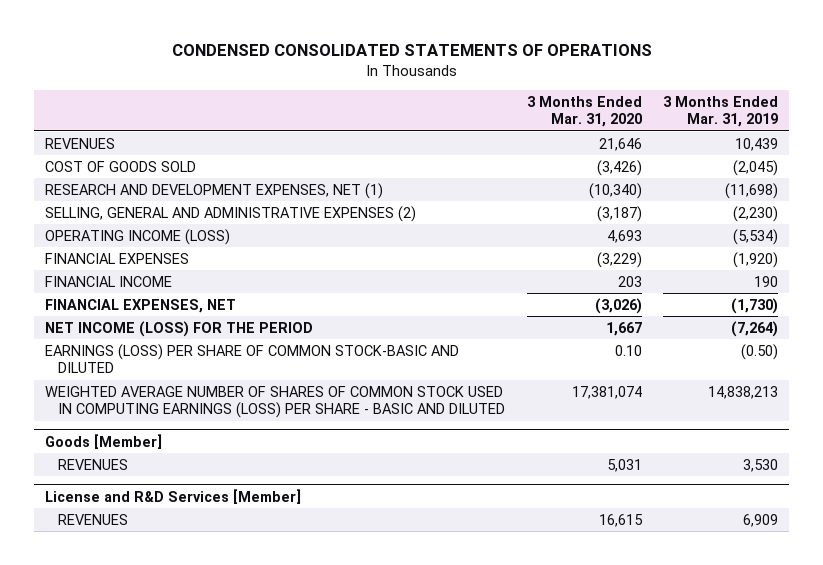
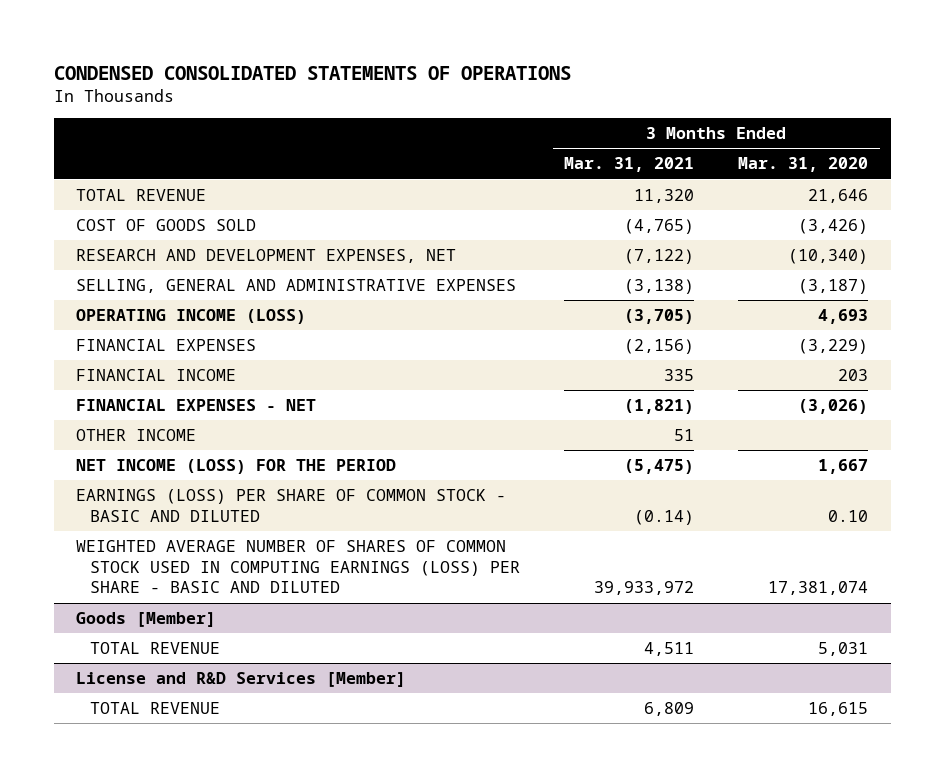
- | 3 Months Ended Mar. 31, 2020 | 3 Months Ended Mar. 31, 2019
+ | 3 Months Ended Mar. 31, 2021 | 3 Months Ended Mar. 31, 2020
- REVENUES | 21,646 | 10,439
+ TOTAL REVENUE | 11,320 | 21,646
- RESEARCH AND DEVELOPMENT EXPENSES, NET (1) | (10,340) | (11,698)
- SELLING, GENERAL AND ADMINISTRATIVE EXPENSES (2) | (3,187) | (2,230)
+ RESEARCH AND DEVELOPMENT EXPENSES, NET | (7,122) | (10,340)
+ SELLING, GENERAL AND ADMINISTRATIVE EXPENSES | (3,138) | (3,187)
- FINANCIAL EXPENSES, NET | (3,026) | (1,730)
+ FINANCIAL EXPENSES - NET | (1,821) | (3,026)
+ OTHER INCOME | 51 |
- EARNINGS (LOSS) PER SHARE OF COMMON STOCK-BASIC AND DILUTED | 0.10 | (0.50)
+ EARNINGS (LOSS) PER SHARE OF COMMON STOCK - BASIC AND DILUTED | (0.14) | 0.10
@ Goods [Member]
- REVENUES | 5,031 | 3,530
+ TOTAL REVENUE | 4,511 | 5,031
@ License and R&D Services [Member]
- REVENUES | 16,615 | 6,909
+ TOTAL REVENUE | 6,809 | 16,615

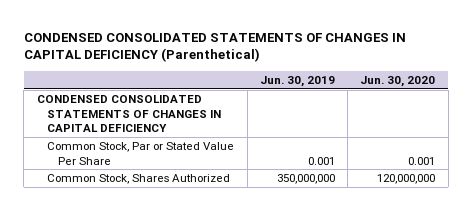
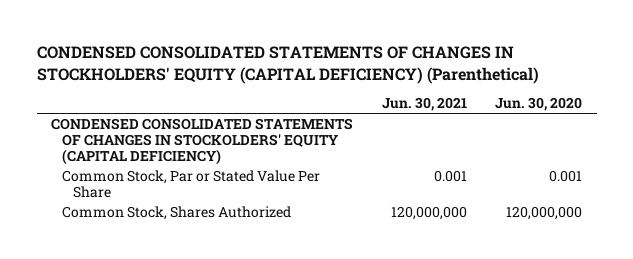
- CONDENSED CONSOLIDATED STATEMENTS OF CHANGES IN CAPITAL DEFICIENCY (Parenthetical)
+ CONDENSED CONSOLIDATED STATEMENTS OF CHANGES IN STOCKHOLDERS' EQUITY (CAPITAL DEFICIENCY) (Parenthetical)
- | Jun. 30, 2019 | Jun. 30, 2020
+ | Jun. 30, 2021 | Jun. 30, 2020
- CONDENSED CONSOLIDATED STATEMENTS OF CHANGES IN CAPITAL DEFICIENCY
+ CONDENSED CONSOLIDATED STATEMENTS OF CHANGES IN STOCKOLDERS' EQUITY (CAPITAL DEFICIENCY)

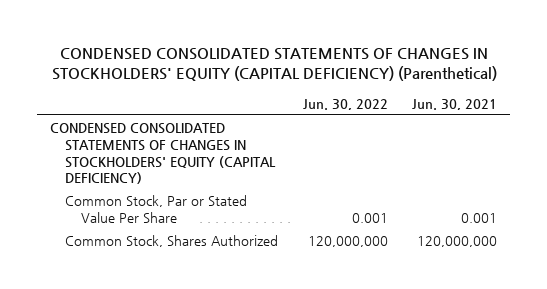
- | Jun. 30, 2021 | Jun. 30, 2020
+ | Jun. 30, 2022 | Jun. 30, 2021
- CONDENSED CONSOLIDATED STATEMENTS OF CHANGES IN STOCKOLDERS' EQUITY (CAPITAL DEFICIENCY)
+ CONDENSED CONSOLIDATED STATEMENTS OF CHANGES IN STOCKHOLDERS' EQUITY (CAPITAL DEFICIENCY)

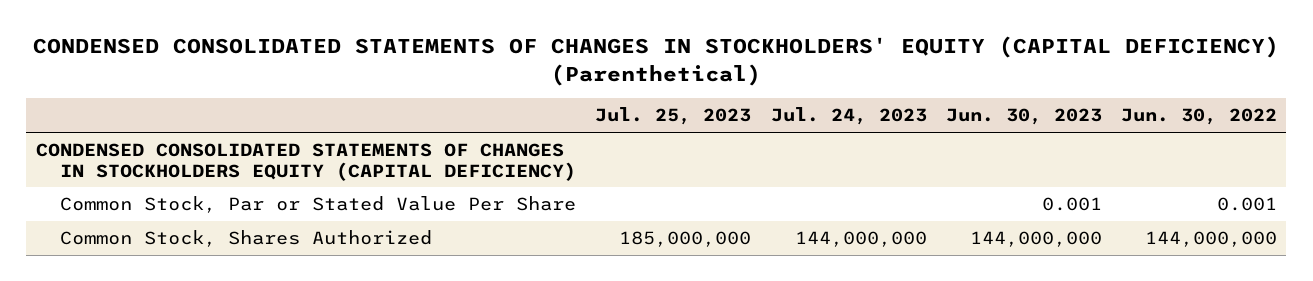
- | Jun. 30, 2022 | Jun. 30, 2021
+ | Jul. 25, 2023 | Jul. 24, 2023 | Jun. 30, 2023 | Jun. 30, 2022
- CONDENSED CONSOLIDATED STATEMENTS OF CHANGES IN STOCKHOLDERS' EQUITY (CAPITAL DEFICIENCY)
+ CONDENSED CONSOLIDATED STATEMENTS OF CHANGES IN STOCKHOLDERS EQUITY (CAPITAL DEFICIENCY)
- Common Stock, Shares Authorized | 120,000,000 | 120,000,000
+ Common Stock, Shares Authorized | 185,000,000 | 144,000,000 | 144,000,000 | 144,000,000

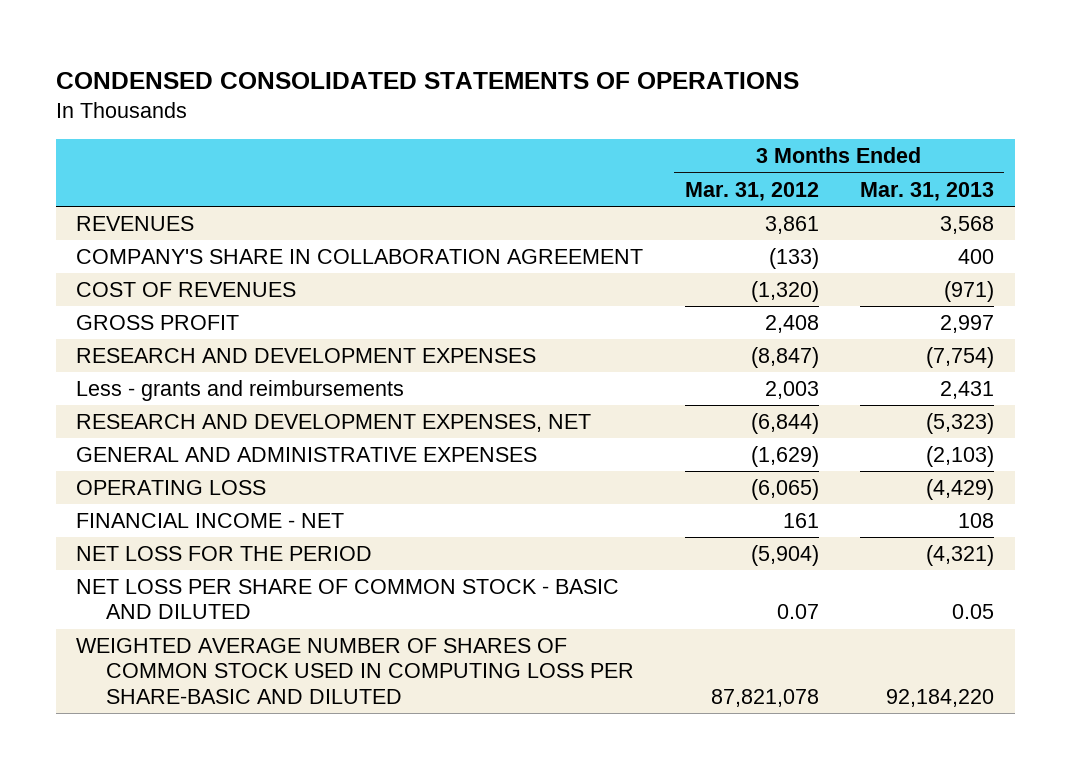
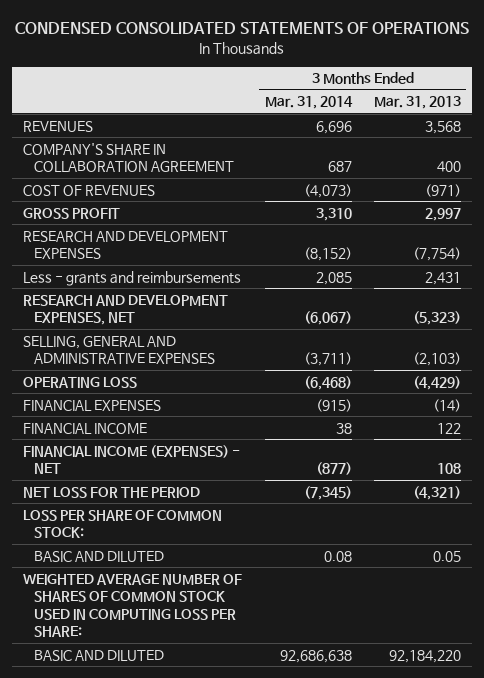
- | 3 Months Ended Mar. 31, 2012 | 3 Months Ended Mar. 31, 2013
+ | 3 Months Ended Mar. 31, 2014 | 3 Months Ended Mar. 31, 2013
- GENERAL AND ADMINISTRATIVE EXPENSES | (1,629) | (2,103)
+ SELLING, GENERAL AND ADMINISTRATIVE EXPENSES | (3,711) | (2,103)
- FINANCIAL INCOME - NET | 161 | 108
+ FINANCIAL EXPENSES | (915) | (14)
+ FINANCIAL INCOME | 38 | 122
+ FINANCIAL INCOME (EXPENSES) - NET | (877) | 108
- NET LOSS PER SHARE OF COMMON STOCK - BASIC AND DILUTED | 0.07 | 0.05
- WEIGHTED AVERAGE NUMBER OF SHARES OF COMMON STOCK USED IN COMPUTING LOSS PER SHARE-BASIC AND DILUTED | 87,821,078 | 92,184,220
+ LOSS PER SHARE OF COMMON STOCK:
+ BASIC AND DILUTED | 0.08 | 0.05
+ WEIGHTED AVERAGE NUMBER OF SHARES OF COMMON STOCK USED IN COMPUTING LOSS PER SHARE:
+ BASIC AND DILUTED | 92,686,638 | 92,184,220

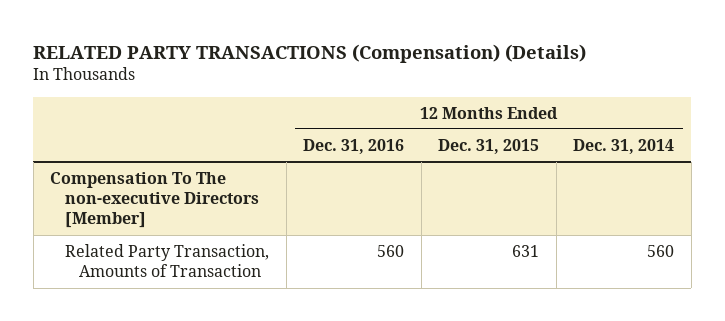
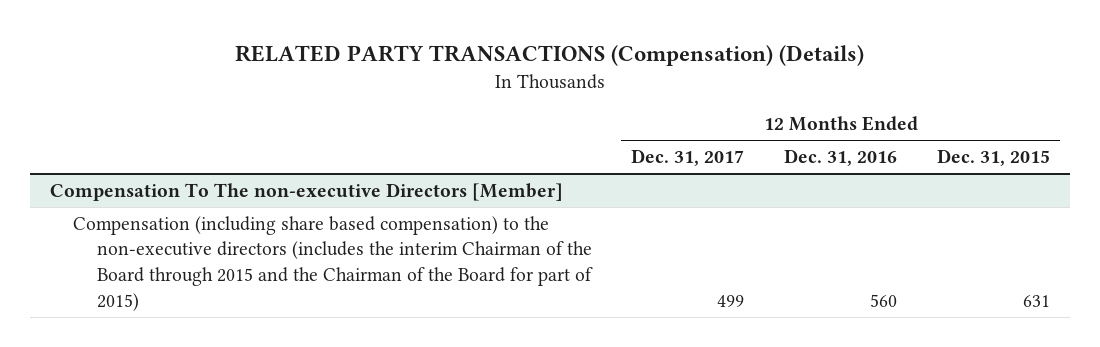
- | 12 Months Ended Dec. 31, 2016 | 12 Months Ended Dec. 31, 2015 | 12 Months Ended Dec. 31, 2014
+ | 12 Months Ended Dec. 31, 2017 | 12 Months Ended Dec. 31, 2016 | 12 Months Ended Dec. 31, 2015
@ Compensation To The non-executive Directors [Member]
- Related Party Transaction, Amounts of Transaction | 560 | 631 | 560
+ Compensation (including share based compensation) to the non-executive directors (includes the interim Chairman of the Board through 2015 and the Chairman of the Board for part of 2015) | 499 | 560 | 631

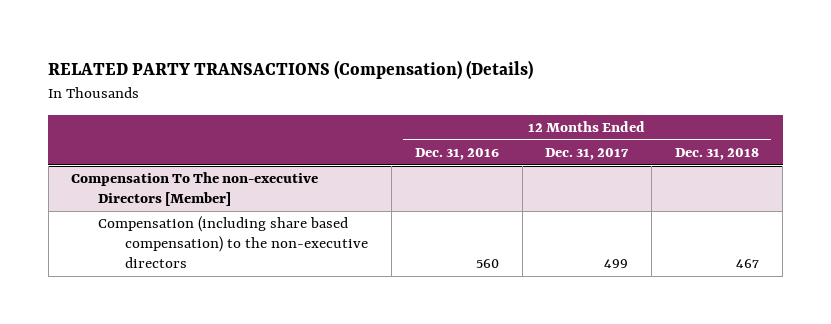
- | 12 Months Ended Dec. 31, 2017 | 12 Months Ended Dec. 31, 2016 | 12 Months Ended Dec. 31, 2015
+ | 12 Months Ended Dec. 31, 2016 | 12 Months Ended Dec. 31, 2017 | 12 Months Ended Dec. 31, 2018
@ Compensation To The non-executive Directors [Member]
- Compensation (including share based compensation) to the non-executive directors (includes the interim Chairman of the Board through 2015 and the Chairman of the Board for part of 2015) | 499 | 560 | 631
+ Compensation (including share based compensation) to the non-executive directors | 560 | 499 | 467

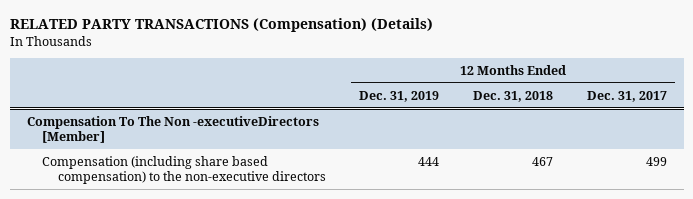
- | 12 Months Ended Dec. 31, 2016 | 12 Months Ended Dec. 31, 2017 | 12 Months Ended Dec. 31, 2018
+ | 12 Months Ended Dec. 31, 2019 | 12 Months Ended Dec. 31, 2018 | 12 Months Ended Dec. 31, 2017
- Compensation To The non-executive Directors [Member]
+ Compensation To The Non -executiveDirectors [Member]

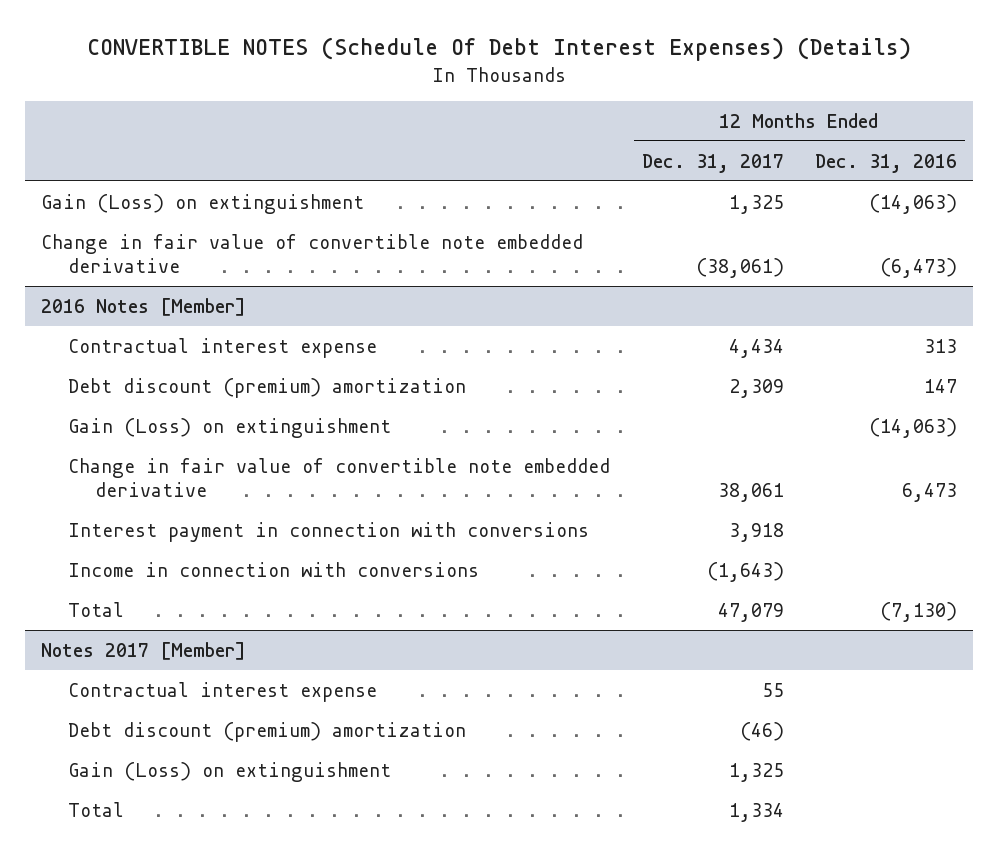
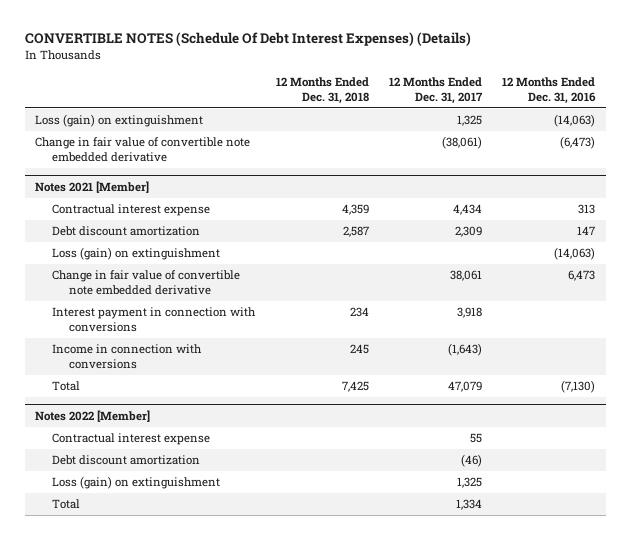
- | 12 Months Ended Dec. 31, 2017 | 12 Months Ended Dec. 31, 2016
+ | 12 Months Ended Dec. 31, 2018 | 12 Months Ended Dec. 31, 2017 | 12 Months Ended Dec. 31, 2016
- Gain (Loss) on extinguishment | 1,325 | (14,063)
+ Loss (gain) on extinguishment | | 1,325 | (14,063)
- 2016 Notes [Member]
+ Notes 2021 [Member]
- Debt discount (premium) amortization | 2,309 | 147
- Gain (Loss) on extinguishment | | (14,063)
+ Debt discount amortization | 2,587 | 2,309 | 147
+ Loss (gain) on extinguishment | | | (14,063)
- Notes 2017 [Member]
+ Notes 2022 [Member]
- Debt discount (premium) amortization | (46) |
- Gain (Loss) on extinguishment | 1,325 |
+ Debt discount amortization | | (46) |
+ Loss (gain) on extinguishment | | 1,325 |

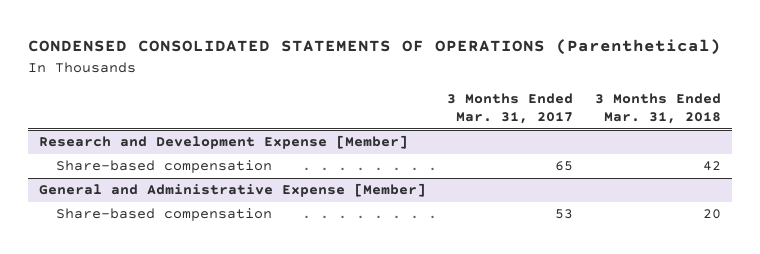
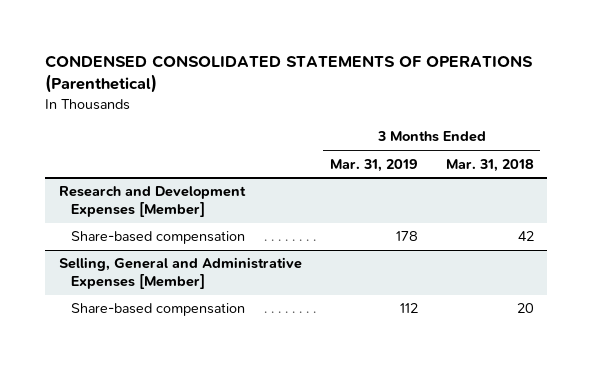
- | 3 Months Ended Mar. 31, 2017 | 3 Months Ended Mar. 31, 2018
+ | 3 Months Ended Mar. 31, 2019 | 3 Months Ended Mar. 31, 2018
- Research and Development Expense [Member]
+ Research and Development Expenses [Member]
- General and Administrative Expense [Member]
+ Selling, General and Administrative Expenses [Member]

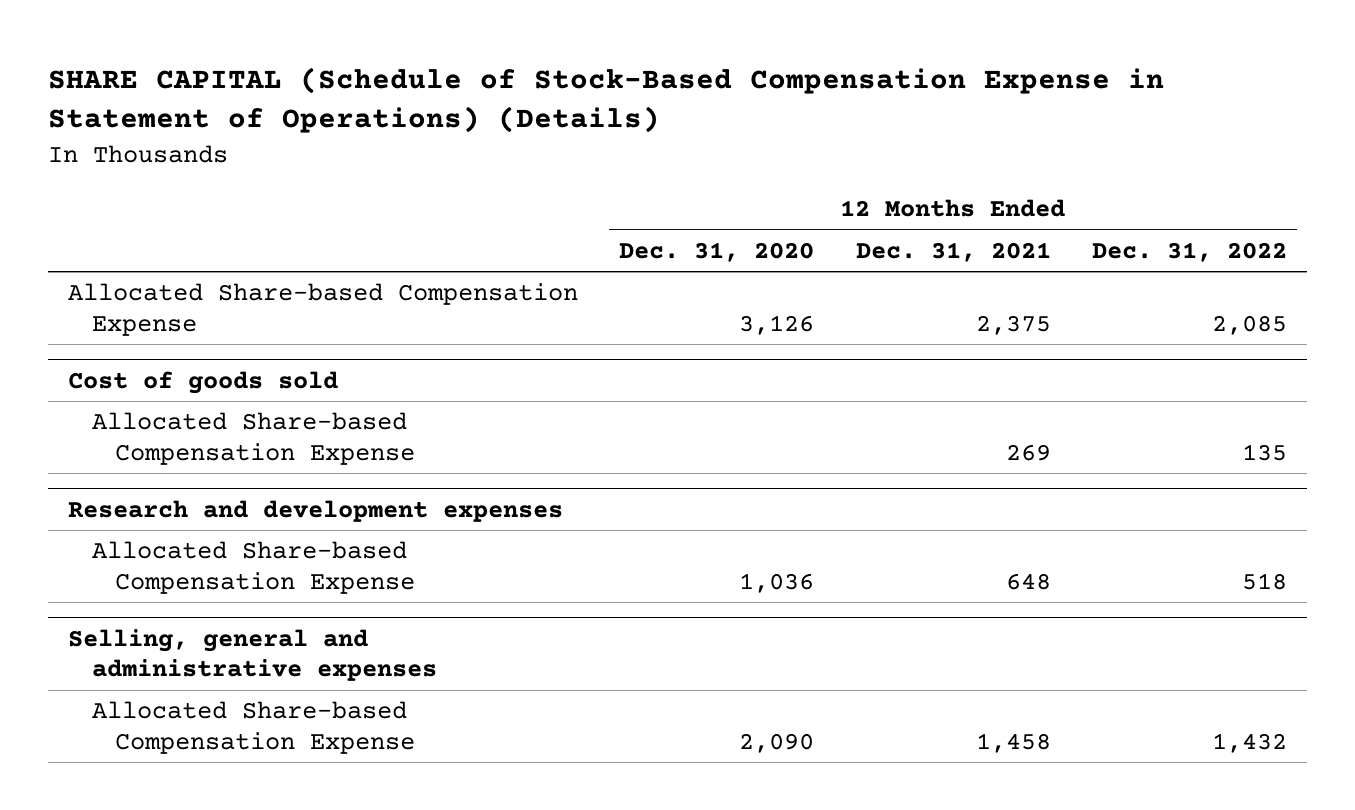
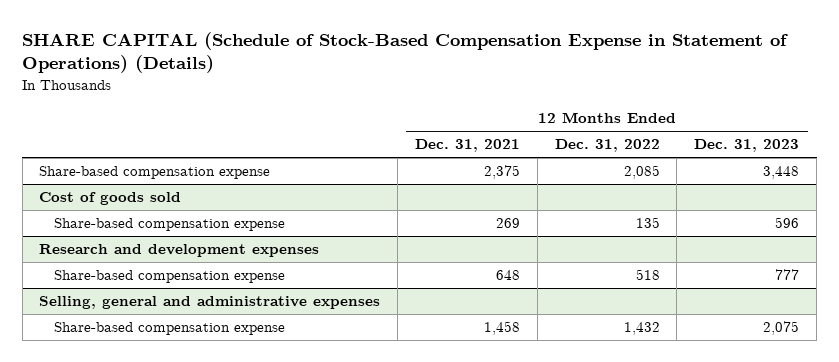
- | 12 Months Ended Dec. 31, 2020 | 12 Months Ended Dec. 31, 2021 | 12 Months Ended Dec. 31, 2022
+ | 12 Months Ended Dec. 31, 2021 | 12 Months Ended Dec. 31, 2022 | 12 Months Ended Dec. 31, 2023
- Allocated Share-based Compensation Expense | 3,126 | 2,375 | 2,085
+ Share-based compensation expense | 2,375 | 2,085 | 3,448
@ Cost of goods sold
- Allocated Share-based Compensation Expense | | 269 | 135
+ Share-based compensation expense | 269 | 135 | 596
@ Research and development expenses
- Allocated Share-based Compensation Expense | 1,036 | 648 | 518
+ Share-based compensation expense | 648 | 518 | 777
@ Selling, general and administrative expenses
- Allocated Share-based Compensation Expense | 2,090 | 1,458 | 1,432
+ Share-based compensation expense | 1,458 | 1,432 | 2,075

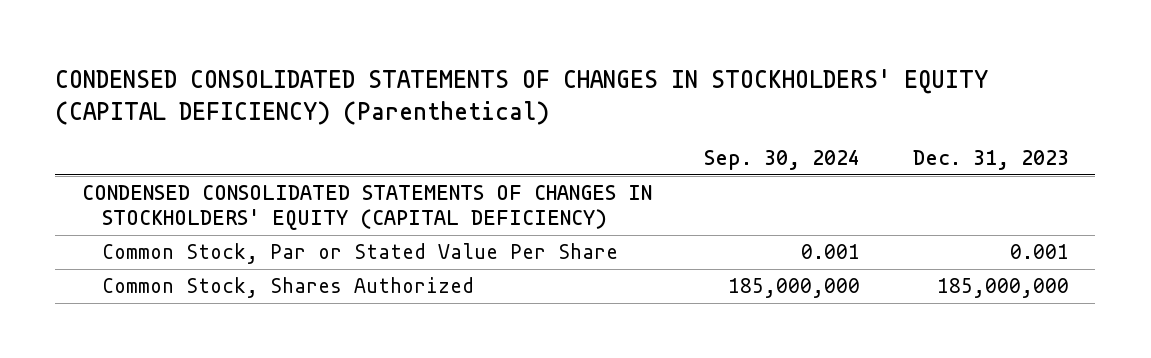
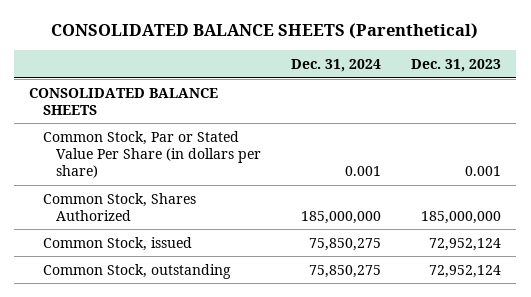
- CONDENSED CONSOLIDATED STATEMENTS OF CHANGES IN STOCKHOLDERS' EQUITY (CAPITAL DEFICIENCY) (Parenthetical)
+ CONSOLIDATED BALANCE SHEETS (Parenthetical)
- | Sep. 30, 2024 | Dec. 31, 2023
+ | Dec. 31, 2024 | Dec. 31, 2023
- CONDENSED CONSOLIDATED STATEMENTS OF CHANGES IN STOCKHOLDERS' EQUITY (CAPITAL DEFICIENCY)
- Common Stock, Par or Stated Value Per Share | 0.001 | 0.001
+ CONSOLIDATED BALANCE SHEETS
+ Common Stock, Par or Stated Value Per Share (in dollars per share) | 0.001 | 0.001
+ Common Stock, issued | 75,850,275 | 72,952,124
+ Common Stock, outstanding | 75,850,275 | 72,952,124

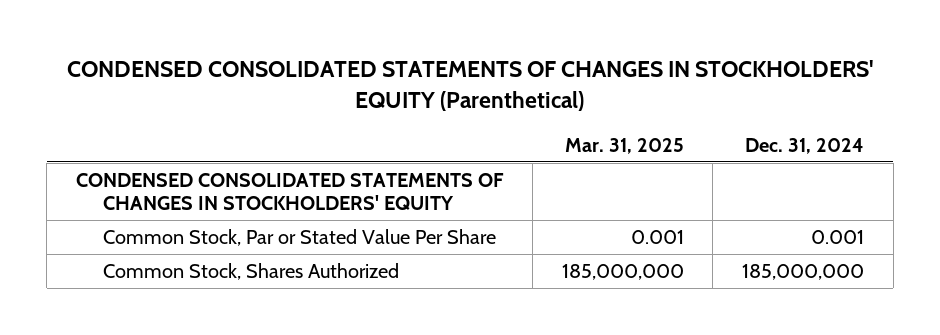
- CONSOLIDATED BALANCE SHEETS (Parenthetical)
+ CONDENSED CONSOLIDATED STATEMENTS OF CHANGES IN STOCKHOLDERS' EQUITY (Parenthetical)
- | Dec. 31, 2024 | Dec. 31, 2023
+ | Mar. 31, 2025 | Dec. 31, 2024
- CONSOLIDATED BALANCE SHEETS
- Common Stock, Par or Stated Value Per Share (in dollars per share) | 0.001 | 0.001
+ CONDENSED CONSOLIDATED STATEMENTS OF CHANGES IN STOCKHOLDERS' EQUITY
+ Common Stock, Par or Stated Value Per Share | 0.001 | 0.001
- Common Stock, issued | 75,850,275 | 72,952,124
- Common Stock, outstanding | 75,850,275 | 72,952,124

